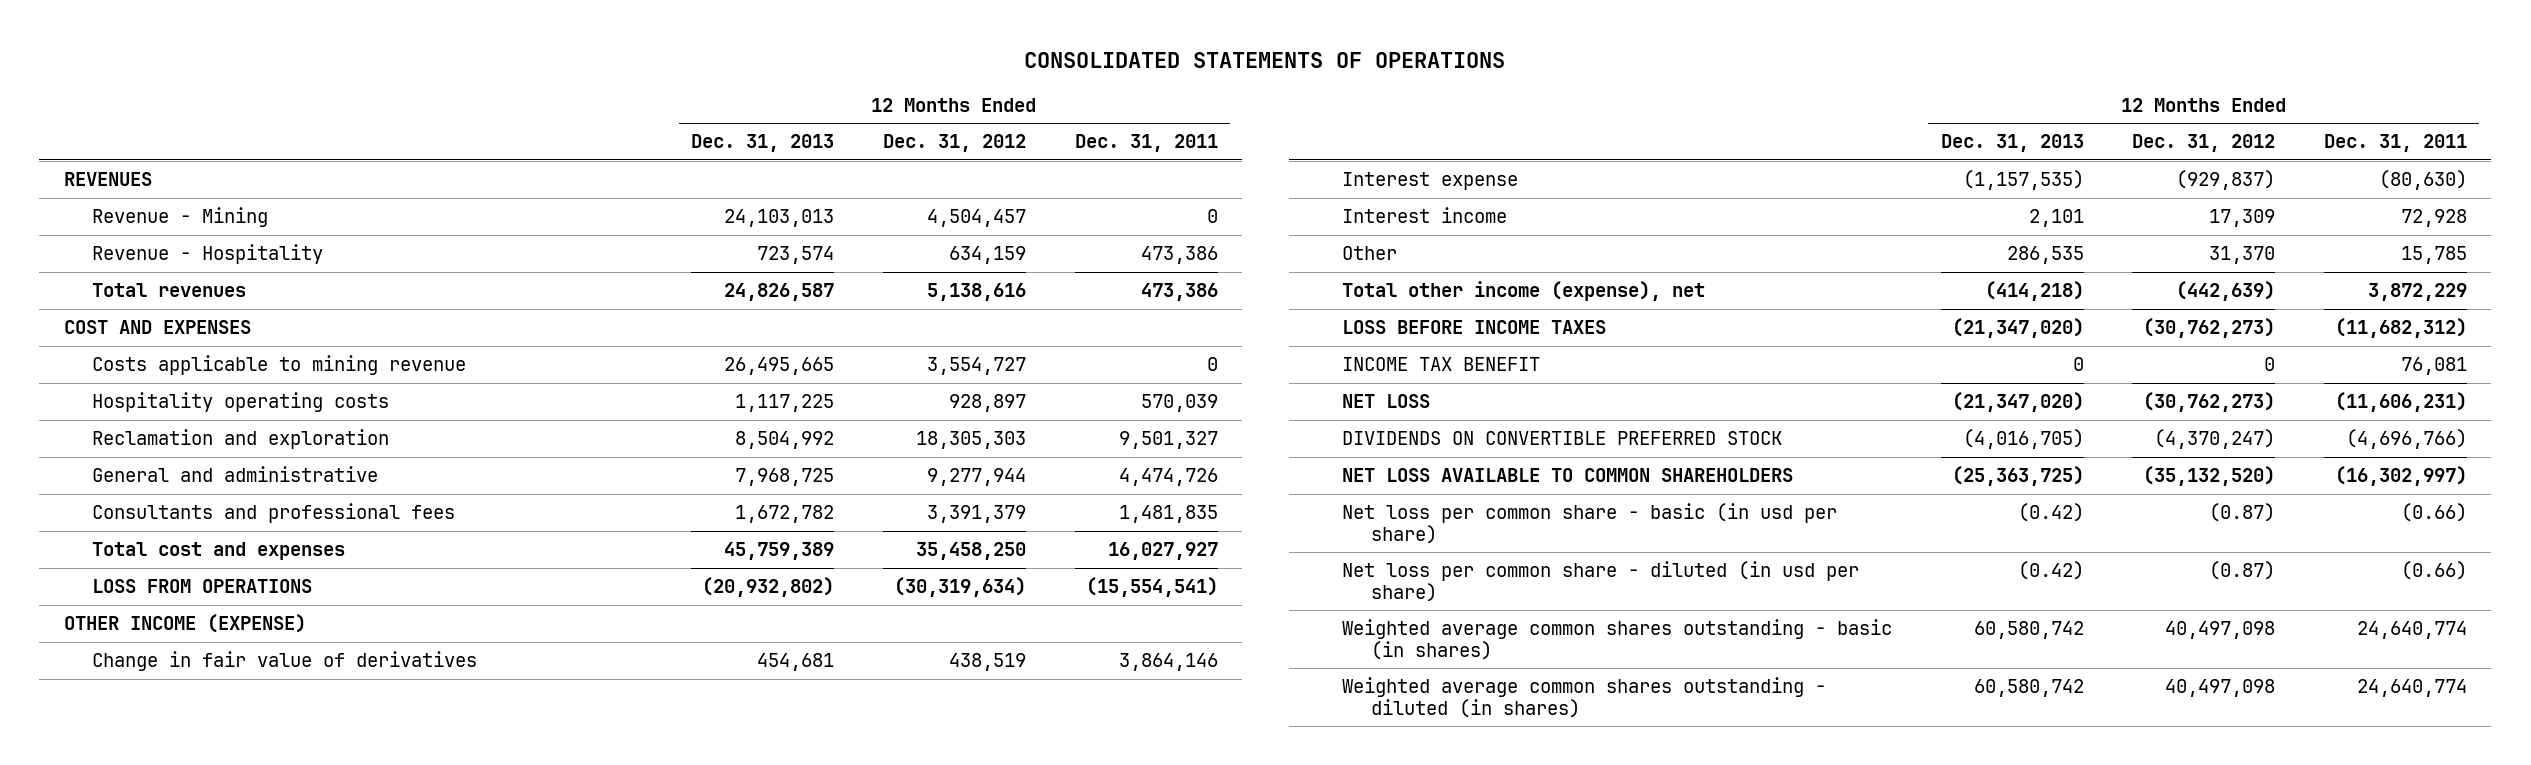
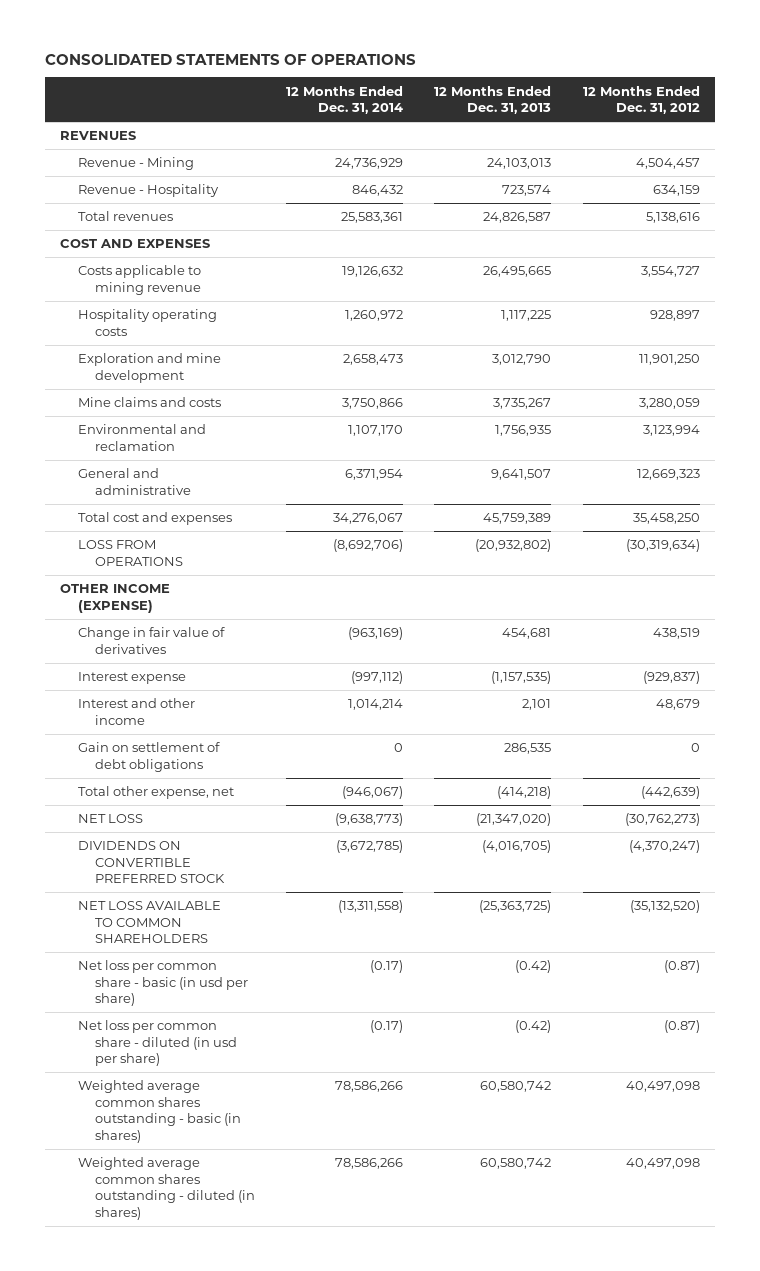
- | 12 Months Ended Dec. 31, 2013 | 12 Months Ended Dec. 31, 2012 | 12 Months Ended Dec. 31, 2011
+ | 12 Months Ended Dec. 31, 2014 | 12 Months Ended Dec. 31, 2013 | 12 Months Ended Dec. 31, 2012
- Reclamation and exploration | 8,504,992 | 18,305,303 | 9,501,327
- General and administrative | 7,968,725 | 9,277,944 | 4,474,726
- Consultants and professional fees | 1,672,782 | 3,391,379 | 1,481,835
+ Exploration and mine development | 2,658,473 | 3,012,790 | 11,901,250
+ Mine claims and costs | 3,750,866 | 3,735,267 | 3,280,059
+ Environmental and reclamation | 1,107,170 | 1,756,935 | 3,123,994
+ General and administrative | 6,371,954 | 9,641,507 | 12,669,323
- Interest income | 2,101 | 17,309 | 72,928
- Other | 286,535 | 31,370 | 15,785
- Total other income (expense), net | (414,218) | (442,639) | 3,872,229
- LOSS BEFORE INCOME TAXES | (21,347,020) | (30,762,273) | (11,682,312)
- INCOME TAX BENEFIT | 0 | 0 | 76,081
+ Interest and other income | 1,014,214 | 2,101 | 48,679
+ Gain on settlement of debt obligations | 0 | 286,535 | 0
+ Total other expense, net | (946,067) | (414,218) | (442,639)

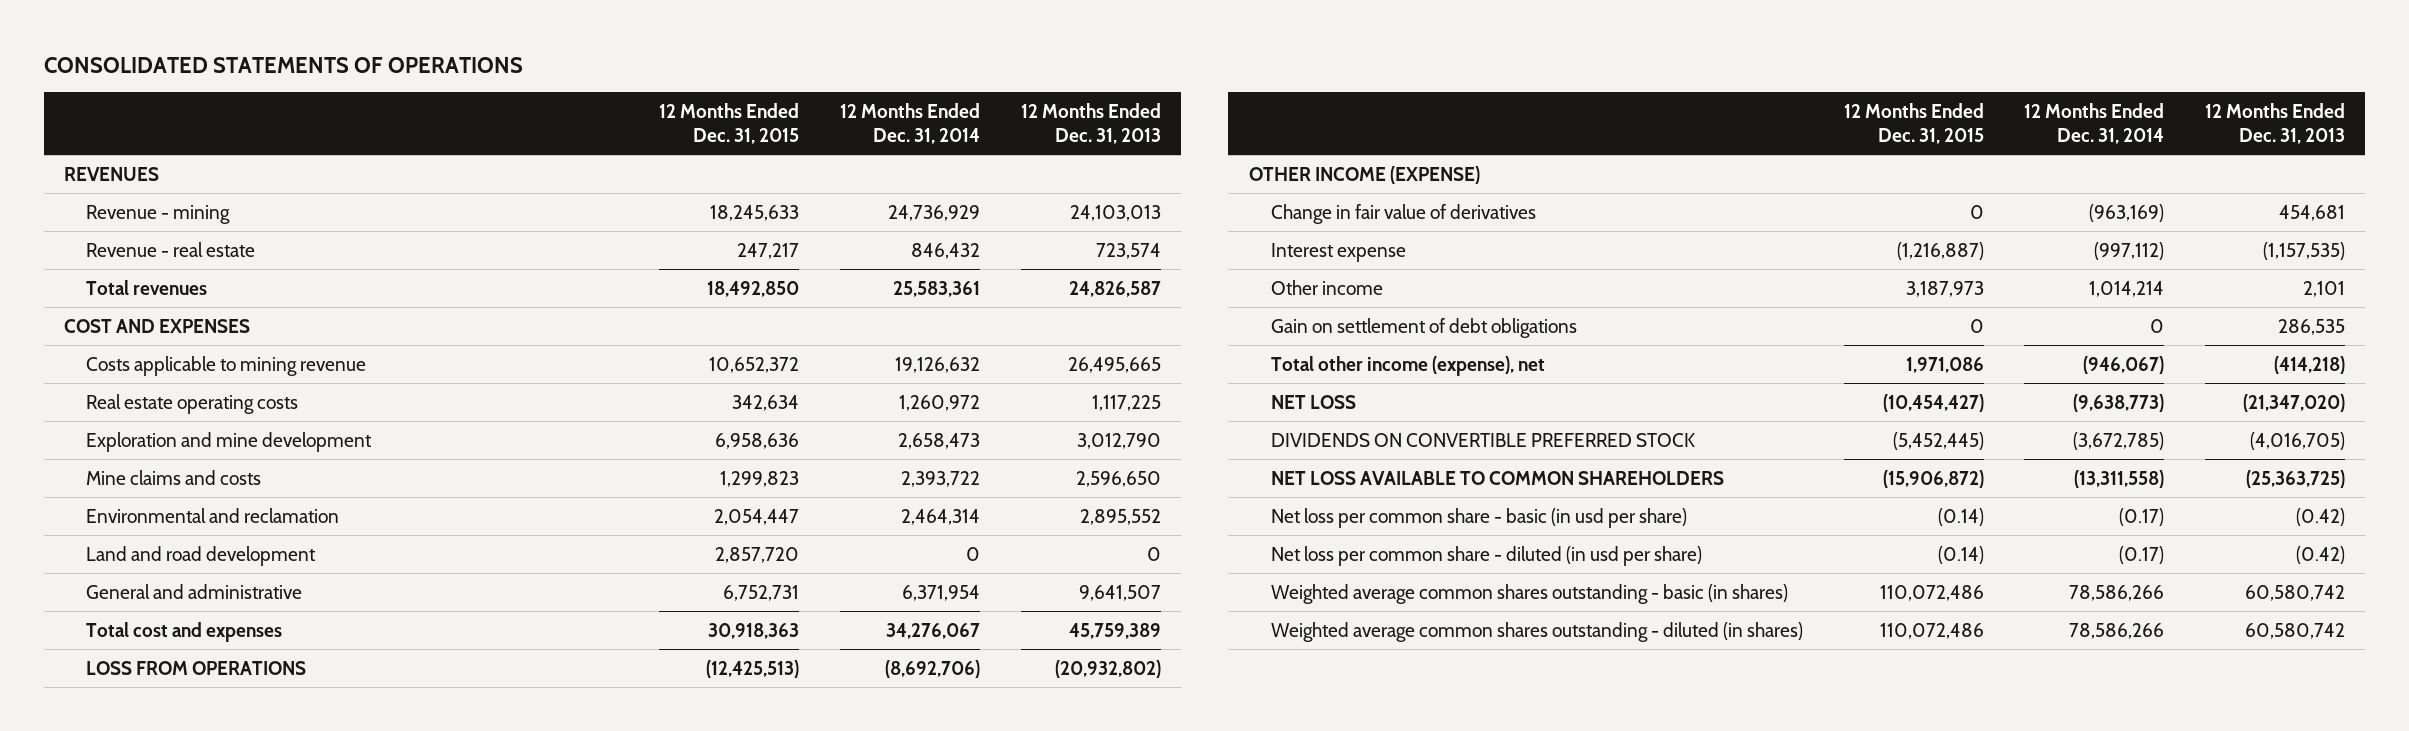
- | 12 Months Ended Dec. 31, 2014 | 12 Months Ended Dec. 31, 2013 | 12 Months Ended Dec. 31, 2012
+ | 12 Months Ended Dec. 31, 2015 | 12 Months Ended Dec. 31, 2014 | 12 Months Ended Dec. 31, 2013
- Revenue - Mining | 24,736,929 | 24,103,013 | 4,504,457
- Revenue - Hospitality | 846,432 | 723,574 | 634,159
+ Revenue - mining | 18,245,633 | 24,736,929 | 24,103,013
+ Revenue - real estate | 247,217 | 846,432 | 723,574
- Hospitality operating costs | 1,260,972 | 1,117,225 | 928,897
+ Real estate operating costs | 342,634 | 1,260,972 | 1,117,225
- Mine claims and costs | 3,750,866 | 3,735,267 | 3,280,059
- Environmental and reclamation | 1,107,170 | 1,756,935 | 3,123,994
+ Mine claims and costs | 1,299,823 | 2,393,722 | 2,596,650
+ Environmental and reclamation | 2,054,447 | 2,464,314 | 2,895,552
+ Land and road development | 2,857,720 | 0 | 0
- Interest and other income | 1,014,214 | 2,101 | 48,679
+ Other income | 3,187,973 | 1,014,214 | 2,101
- Total other expense, net | (946,067) | (414,218) | (442,639)
+ Total other income (expense), net | 1,971,086 | (946,067) | (414,218)

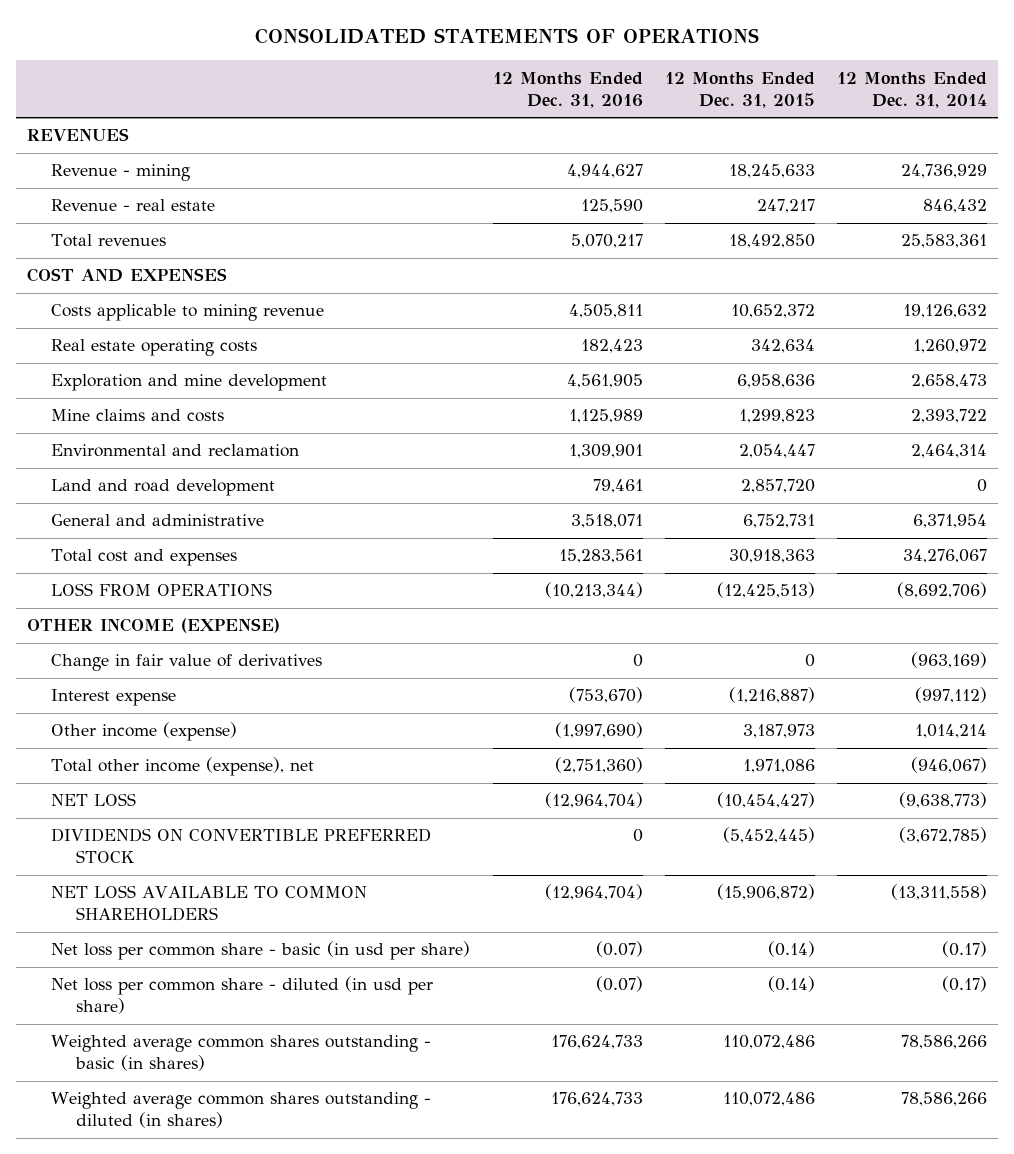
- | 12 Months Ended Dec. 31, 2015 | 12 Months Ended Dec. 31, 2014 | 12 Months Ended Dec. 31, 2013
+ | 12 Months Ended Dec. 31, 2016 | 12 Months Ended Dec. 31, 2015 | 12 Months Ended Dec. 31, 2014
- Other income | 3,187,973 | 1,014,214 | 2,101
- Gain on settlement of debt obligations | 0 | 0 | 286,535
+ Other income (expense) | (1,997,690) | 3,187,973 | 1,014,214

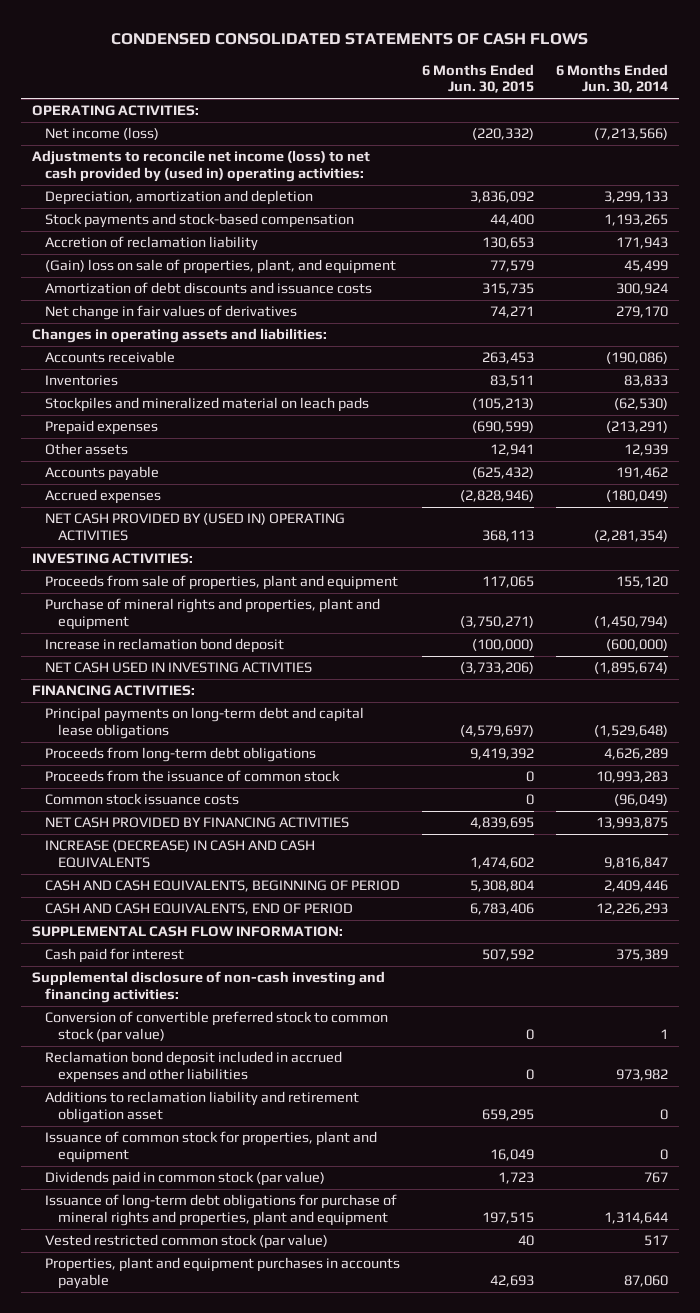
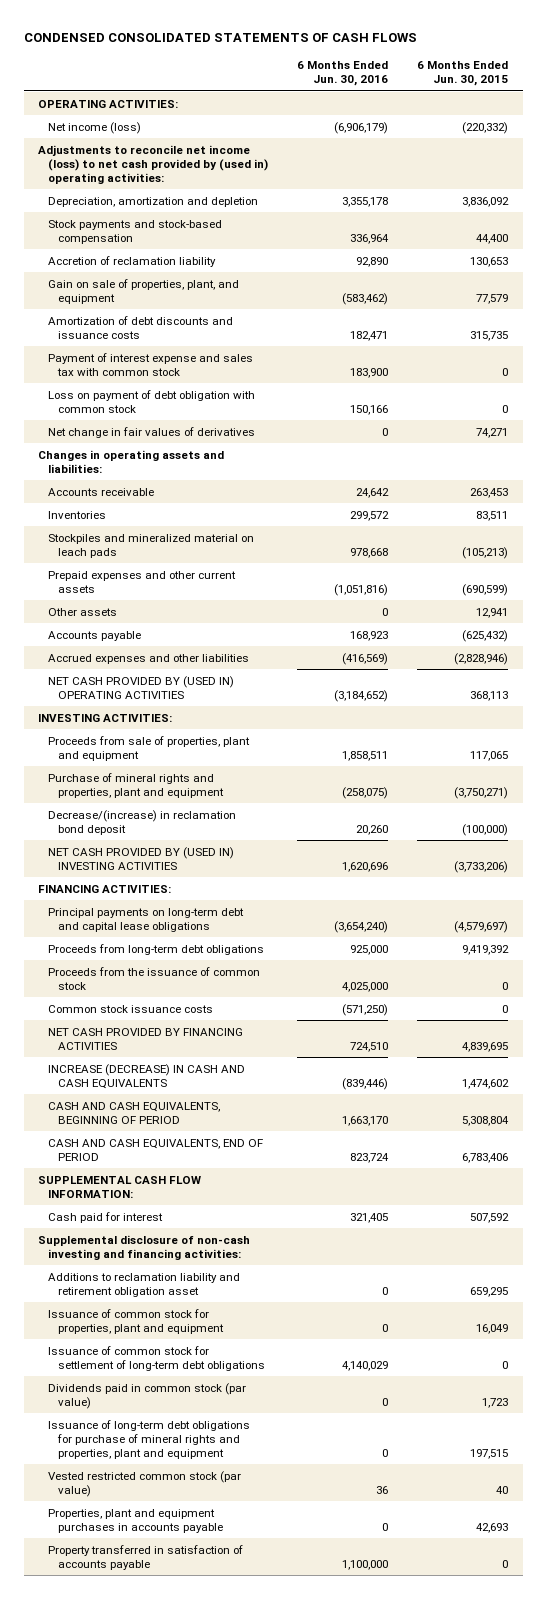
- | 6 Months Ended Jun. 30, 2015 | 6 Months Ended Jun. 30, 2014
+ | 6 Months Ended Jun. 30, 2016 | 6 Months Ended Jun. 30, 2015
- (Gain) loss on sale of properties, plant, and equipment | 77,579 | 45,499
+ Gain on sale of properties, plant, and equipment | (583,462) | 77,579
+ Payment of interest expense and sales tax with common stock | 183,900 | 0
+ Loss on payment of debt obligation with common stock | 150,166 | 0
- Prepaid expenses | (690,599) | (213,291)
+ Prepaid expenses and other current assets | (1,051,816) | (690,599)
- Accrued expenses | (2,828,946) | (180,049)
+ Accrued expenses and other liabilities | (416,569) | (2,828,946)
- Increase in reclamation bond deposit | (100,000) | (600,000)
- NET CASH USED IN INVESTING ACTIVITIES | (3,733,206) | (1,895,674)
+ Decrease/(increase) in reclamation bond deposit | 20,260 | (100,000)
+ NET CASH PROVIDED BY (USED IN) INVESTING ACTIVITIES | 1,620,696 | (3,733,206)
- Conversion of convertible preferred stock to common stock (par value) | 0 | 1
- Reclamation bond deposit included in accrued expenses and other liabilities | 0 | 973,982
+ Issuance of common stock for settlement of long-term debt obligations | 4,140,029 | 0
+ Property transferred in satisfaction of accounts payable | 1,100,000 | 0

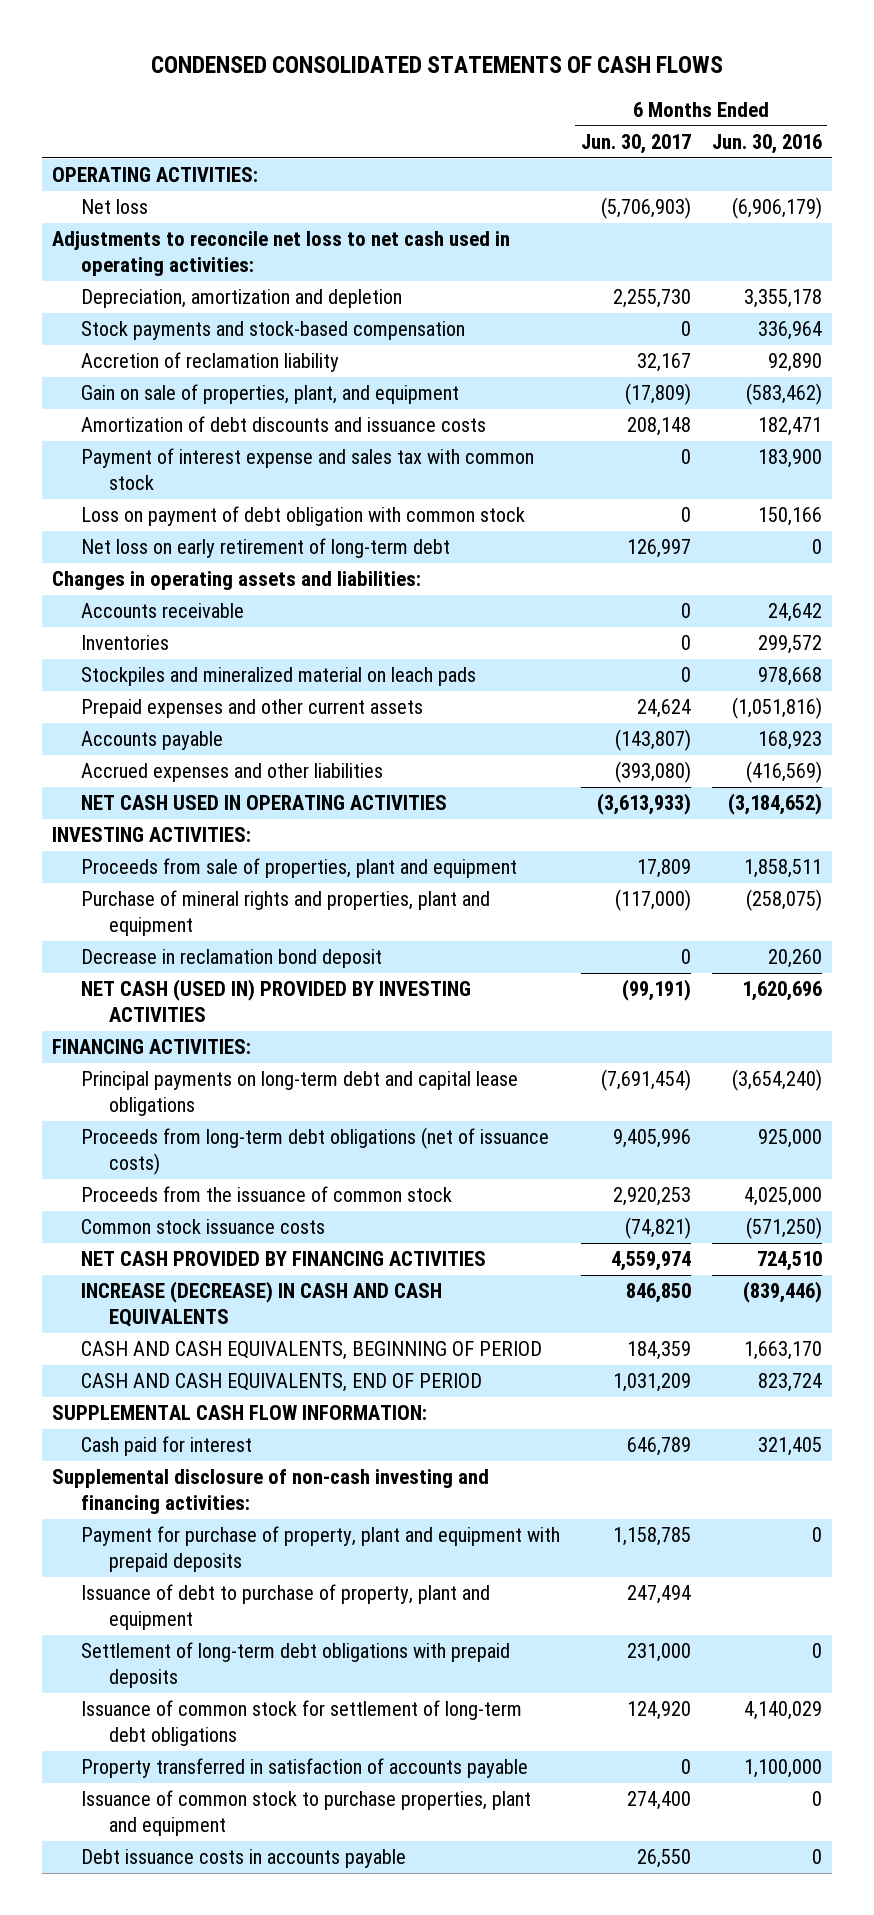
- | 6 Months Ended Jun. 30, 2016 | 6 Months Ended Jun. 30, 2015
+ | 6 Months Ended Jun. 30, 2017 | 6 Months Ended Jun. 30, 2016
- Net income (loss) | (6,906,179) | (220,332)
- Adjustments to reconcile net income (loss) to net cash provided by (used in) operating activities:
+ Net loss | (5,706,903) | (6,906,179)
+ Adjustments to reconcile net loss to net cash used in operating activities:
- Net change in fair values of derivatives | 0 | 74,271
+ Net loss on early retirement of long-term debt | 126,997 | 0
- Other assets | 0 | 12,941
- NET CASH PROVIDED BY (USED IN) OPERATING ACTIVITIES | (3,184,652) | 368,113
+ NET CASH USED IN OPERATING ACTIVITIES | (3,613,933) | (3,184,652)
- Decrease/(increase) in reclamation bond deposit | 20,260 | (100,000)
- NET CASH PROVIDED BY (USED IN) INVESTING ACTIVITIES | 1,620,696 | (3,733,206)
+ Decrease in reclamation bond deposit | 0 | 20,260
+ NET CASH (USED IN) PROVIDED BY INVESTING ACTIVITIES | (99,191) | 1,620,696
- Proceeds from long-term debt obligations | 925,000 | 9,419,392
+ Proceeds from long-term debt obligations (net of issuance costs) | 9,405,996 | 925,000
- Additions to reclamation liability and retirement obligation asset | 0 | 659,295
- Issuance of common stock for properties, plant and equipment | 0 | 16,049
+ Payment for purchase of property, plant and equipment with prepaid deposits | 1,158,785 | 0
+ Issuance of debt to purchase of property, plant and equipment | 247,494 |
+ Settlement of long-term debt obligations with prepaid deposits | 231,000 | 0
- Dividends paid in common stock (par value) | 0 | 1,723
- Issuance of long-term debt obligations for purchase of mineral rights and properties, plant and equipment | 0 | 197,515
- Vested restricted common stock (par value) | 36 | 40
- Properties, plant and equipment purchases in accounts payable | 0 | 42,693
+ Issuance of common stock to purchase properties, plant and equipment | 274,400 | 0
+ Debt issuance costs in accounts payable | 26,550 | 0

